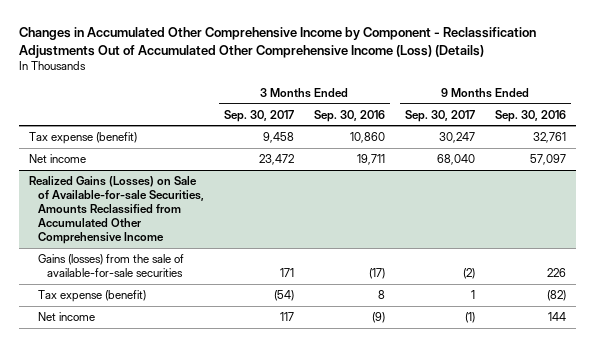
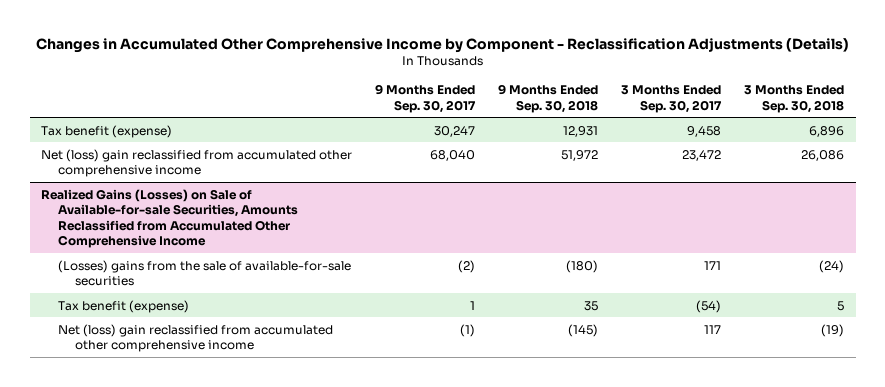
- Changes in Accumulated Other Comprehensive Income by Component - Reclassification Adjustments Out of Accumulated Other Comprehensive Income (Loss) (Details)
+ Changes in Accumulated Other Comprehensive Income by Component - Reclassification Adjustments (Details)
- | 3 Months Ended Sep. 30, 2017 | 3 Months Ended Sep. 30, 2016 | 9 Months Ended Sep. 30, 2017 | 9 Months Ended Sep. 30, 2016
+ | 9 Months Ended Sep. 30, 2017 | 9 Months Ended Sep. 30, 2018 | 3 Months Ended Sep. 30, 2017 | 3 Months Ended Sep. 30, 2018
- Tax expense (benefit) | 9,458 | 10,860 | 30,247 | 32,761
- Net income | 23,472 | 19,711 | 68,040 | 57,097
+ Tax benefit (expense) | 30,247 | 12,931 | 9,458 | 6,896
+ Net (loss) gain reclassified from accumulated other comprehensive income | 68,040 | 51,972 | 23,472 | 26,086
@ Realized Gains (Losses) on Sale of Available-for-sale Securities, Amounts Reclassified from Accumulated Other Comprehensive Income
- Gains (losses) from the sale of available-for-sale securities | 171 | (17) | (2) | 226
- Tax expense (benefit) | (54) | 8 | 1 | (82)
- Net income | 117 | (9) | (1) | 144
+ (Losses) gains from the sale of available-for-sale securities | (2) | (180) | 171 | (24)
+ Tax benefit (expense) | 1 | 35 | (54) | 5
+ Net (loss) gain reclassified from accumulated other comprehensive income | (1) | (145) | 117 | (19)

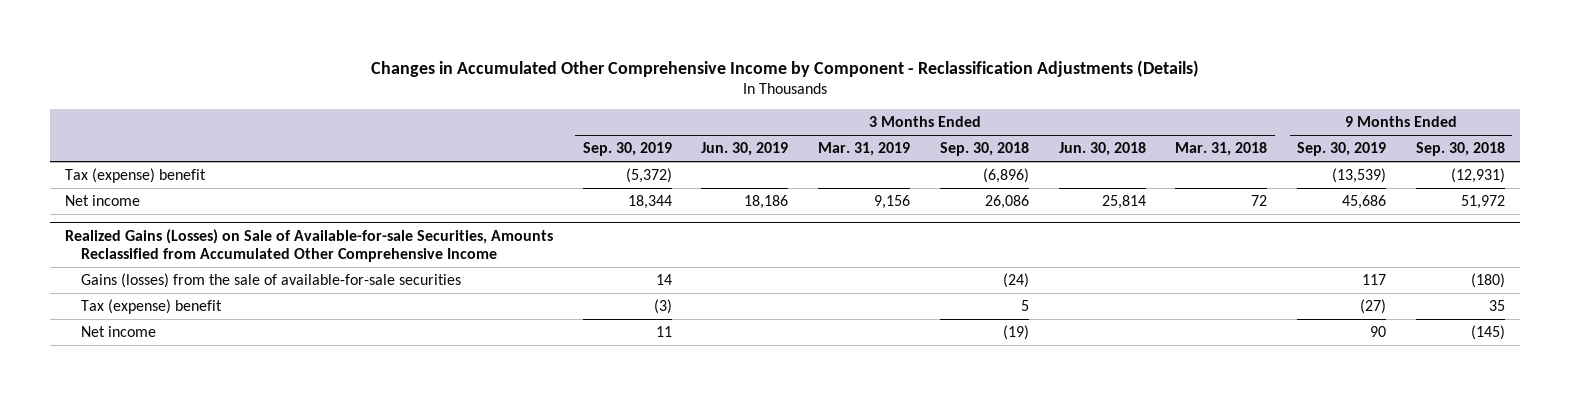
- | 9 Months Ended Sep. 30, 2017 | 9 Months Ended Sep. 30, 2018 | 3 Months Ended Sep. 30, 2017 | 3 Months Ended Sep. 30, 2018
+ | 3 Months Ended Sep. 30, 2019 | 3 Months Ended Jun. 30, 2019 | 3 Months Ended Mar. 31, 2019 | 3 Months Ended Sep. 30, 2018 | 3 Months Ended Jun. 30, 2018 | 3 Months Ended Mar. 31, 2018 | 9 Months Ended Sep. 30, 2019 | 9 Months Ended Sep. 30, 2018
- Tax benefit (expense) | 30,247 | 12,931 | 9,458 | 6,896
- Net (loss) gain reclassified from accumulated other comprehensive income | 68,040 | 51,972 | 23,472 | 26,086
+ Tax (expense) benefit | (5,372) | | | (6,896) | | | (13,539) | (12,931)
+ Net income | 18,344 | 18,186 | 9,156 | 26,086 | 25,814 | 72 | 45,686 | 51,972
@ Realized Gains (Losses) on Sale of Available-for-sale Securities, Amounts Reclassified from Accumulated Other Comprehensive Income
- (Losses) gains from the sale of available-for-sale securities | (2) | (180) | 171 | (24)
- Tax benefit (expense) | 1 | 35 | (54) | 5
- Net (loss) gain reclassified from accumulated other comprehensive income | (1) | (145) | 117 | (19)
+ Gains (losses) from the sale of available-for-sale securities | 14 | | | (24) | | | 117 | (180)
+ Tax (expense) benefit | (3) | | | 5 | | | (27) | 35
+ Net income | 11 | | | (19) | | | 90 | (145)

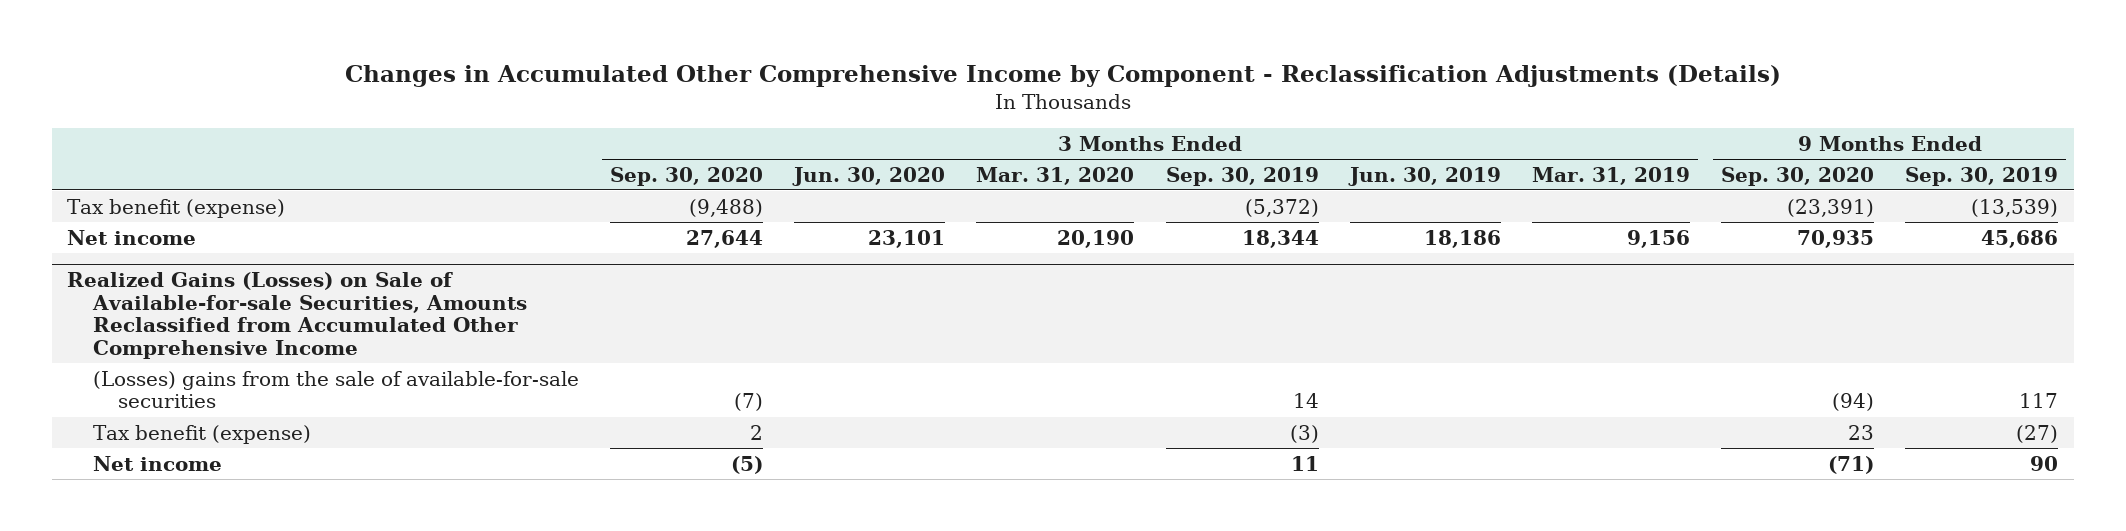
- | 3 Months Ended Sep. 30, 2019 | 3 Months Ended Jun. 30, 2019 | 3 Months Ended Mar. 31, 2019 | 3 Months Ended Sep. 30, 2018 | 3 Months Ended Jun. 30, 2018 | 3 Months Ended Mar. 31, 2018 | 9 Months Ended Sep. 30, 2019 | 9 Months Ended Sep. 30, 2018
+ | 3 Months Ended Sep. 30, 2020 | 3 Months Ended Jun. 30, 2020 | 3 Months Ended Mar. 31, 2020 | 3 Months Ended Sep. 30, 2019 | 3 Months Ended Jun. 30, 2019 | 3 Months Ended Mar. 31, 2019 | 9 Months Ended Sep. 30, 2020 | 9 Months Ended Sep. 30, 2019
- Tax (expense) benefit | (5,372) | | | (6,896) | | | (13,539) | (12,931)
+ Tax benefit (expense) | (9,488) | | | (5,372) | | | (23,391) | (13,539)
@ Realized Gains (Losses) on Sale of Available-for-sale Securities, Amounts Reclassified from Accumulated Other Comprehensive Income
- Gains (losses) from the sale of available-for-sale securities | 14 | | | (24) | | | 117 | (180)
- Tax (expense) benefit | (3) | | | 5 | | | (27) | 35
+ (Losses) gains from the sale of available-for-sale securities | (7) | | | 14 | | | (94) | 117
+ Tax benefit (expense) | 2 | | | (3) | | | 23 | (27)

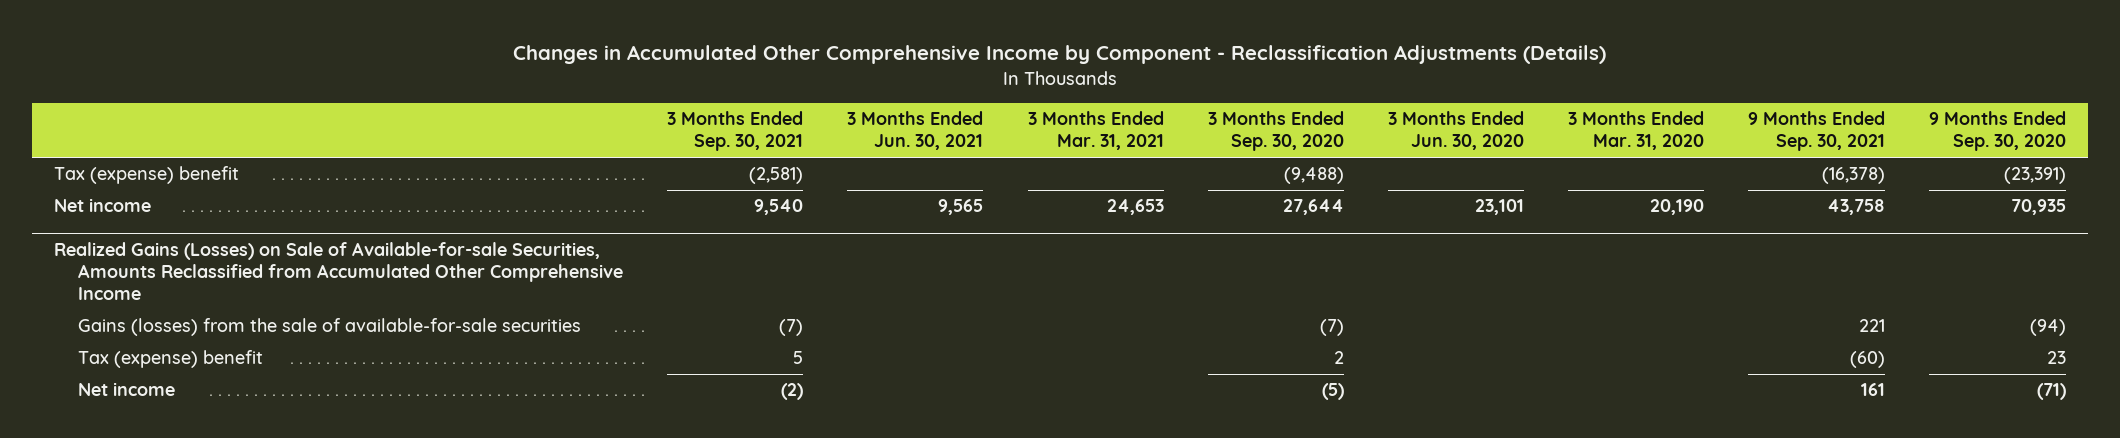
- | 3 Months Ended Sep. 30, 2020 | 3 Months Ended Jun. 30, 2020 | 3 Months Ended Mar. 31, 2020 | 3 Months Ended Sep. 30, 2019 | 3 Months Ended Jun. 30, 2019 | 3 Months Ended Mar. 31, 2019 | 9 Months Ended Sep. 30, 2020 | 9 Months Ended Sep. 30, 2019
+ | 3 Months Ended Sep. 30, 2021 | 3 Months Ended Jun. 30, 2021 | 3 Months Ended Mar. 31, 2021 | 3 Months Ended Sep. 30, 2020 | 3 Months Ended Jun. 30, 2020 | 3 Months Ended Mar. 31, 2020 | 9 Months Ended Sep. 30, 2021 | 9 Months Ended Sep. 30, 2020
- Tax benefit (expense) | (9,488) | | | (5,372) | | | (23,391) | (13,539)
+ Tax (expense) benefit | (2,581) | | | (9,488) | | | (16,378) | (23,391)
@ Realized Gains (Losses) on Sale of Available-for-sale Securities, Amounts Reclassified from Accumulated Other Comprehensive Income
- (Losses) gains from the sale of available-for-sale securities | (7) | | | 14 | | | (94) | 117
- Tax benefit (expense) | 2 | | | (3) | | | 23 | (27)
+ Gains (losses) from the sale of available-for-sale securities | (7) | | | (7) | | | 221 | (94)
+ Tax (expense) benefit | 5 | | | 2 | | | (60) | 23

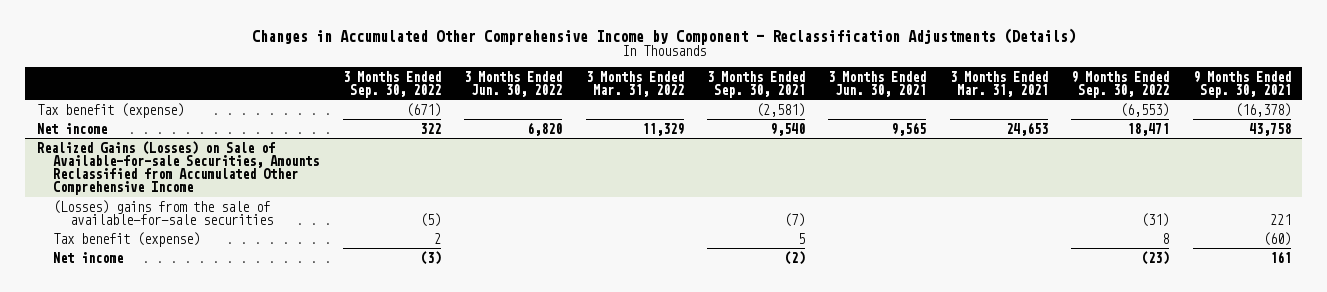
- | 3 Months Ended Sep. 30, 2021 | 3 Months Ended Jun. 30, 2021 | 3 Months Ended Mar. 31, 2021 | 3 Months Ended Sep. 30, 2020 | 3 Months Ended Jun. 30, 2020 | 3 Months Ended Mar. 31, 2020 | 9 Months Ended Sep. 30, 2021 | 9 Months Ended Sep. 30, 2020
+ | 3 Months Ended Sep. 30, 2022 | 3 Months Ended Jun. 30, 2022 | 3 Months Ended Mar. 31, 2022 | 3 Months Ended Sep. 30, 2021 | 3 Months Ended Jun. 30, 2021 | 3 Months Ended Mar. 31, 2021 | 9 Months Ended Sep. 30, 2022 | 9 Months Ended Sep. 30, 2021
- Tax (expense) benefit | (2,581) | | | (9,488) | | | (16,378) | (23,391)
+ Tax benefit (expense) | (671) | | | (2,581) | | | (6,553) | (16,378)
@ Realized Gains (Losses) on Sale of Available-for-sale Securities, Amounts Reclassified from Accumulated Other Comprehensive Income
- Gains (losses) from the sale of available-for-sale securities | (7) | | | (7) | | | 221 | (94)
- Tax (expense) benefit | 5 | | | 2 | | | (60) | 23
+ (Losses) gains from the sale of available-for-sale securities | (5) | | | (7) | | | (31) | 221
+ Tax benefit (expense) | 2 | | | 5 | | | 8 | (60)

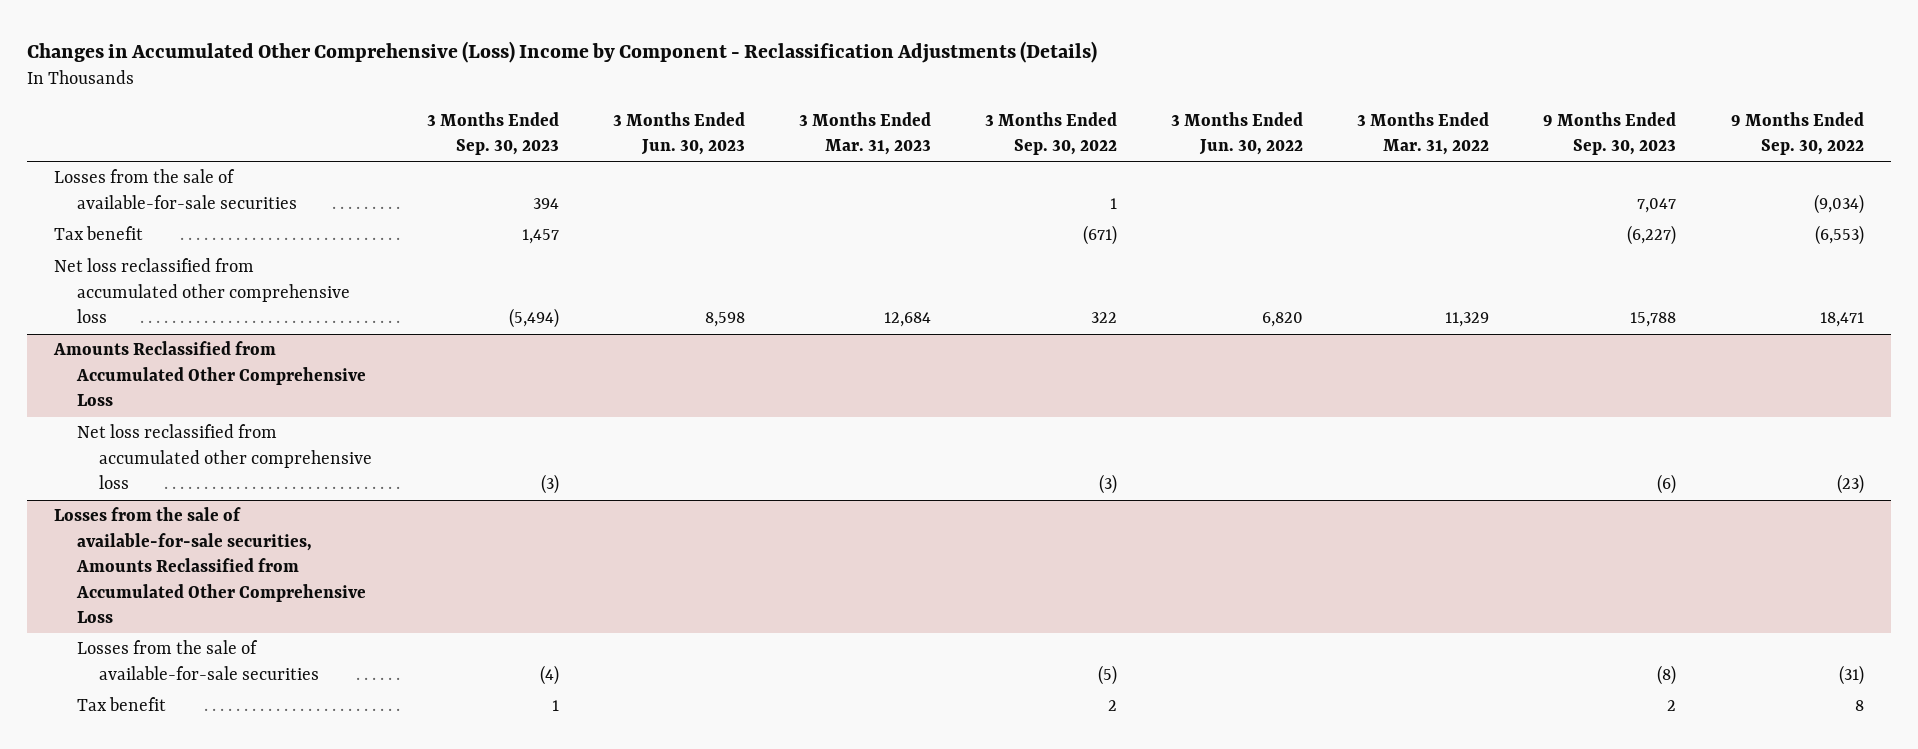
- Changes in Accumulated Other Comprehensive Income by Component - Reclassification Adjustments (Details)
+ Changes in Accumulated Other Comprehensive (Loss) Income by Component - Reclassification Adjustments (Details)
- | 3 Months Ended Sep. 30, 2022 | 3 Months Ended Jun. 30, 2022 | 3 Months Ended Mar. 31, 2022 | 3 Months Ended Sep. 30, 2021 | 3 Months Ended Jun. 30, 2021 | 3 Months Ended Mar. 31, 2021 | 9 Months Ended Sep. 30, 2022 | 9 Months Ended Sep. 30, 2021
+ | 3 Months Ended Sep. 30, 2023 | 3 Months Ended Jun. 30, 2023 | 3 Months Ended Mar. 31, 2023 | 3 Months Ended Sep. 30, 2022 | 3 Months Ended Jun. 30, 2022 | 3 Months Ended Mar. 31, 2022 | 9 Months Ended Sep. 30, 2023 | 9 Months Ended Sep. 30, 2022
- Tax benefit (expense) | (671) | | | (2,581) | | | (6,553) | (16,378)
- Net income | 322 | 6,820 | 11,329 | 9,540 | 9,565 | 24,653 | 18,471 | 43,758
- Realized Gains (Losses) on Sale of Available-for-sale Securities, Amounts Reclassified from Accumulated Other Comprehensive Income
- (Losses) gains from the sale of available-for-sale securities | (5) | | | (7) | | | (31) | 221
- Tax benefit (expense) | 2 | | | 5 | | | 8 | (60)
- Net income | (3) | | | (2) | | | (23) | 161
+ Losses from the sale of available-for-sale securities | 394 | | | 1 | | | 7,047 | (9,034)
+ Tax benefit | 1,457 | | | (671) | | | (6,227) | (6,553)
+ Net loss reclassified from accumulated other comprehensive loss | (5,494) | 8,598 | 12,684 | 322 | 6,820 | 11,329 | 15,788 | 18,471
+ Amounts Reclassified from Accumulated Other Comprehensive Loss
+ Net loss reclassified from accumulated other comprehensive loss | (3) | | | (3) | | | (6) | (23)
+ Losses from the sale of available-for-sale securities, Amounts Reclassified from Accumulated Other Comprehensive Loss
+ Losses from the sale of available-for-sale securities | (4) | | | (5) | | | (8) | (31)
+ Tax benefit | 1 | | | 2 | | | 2 | 8

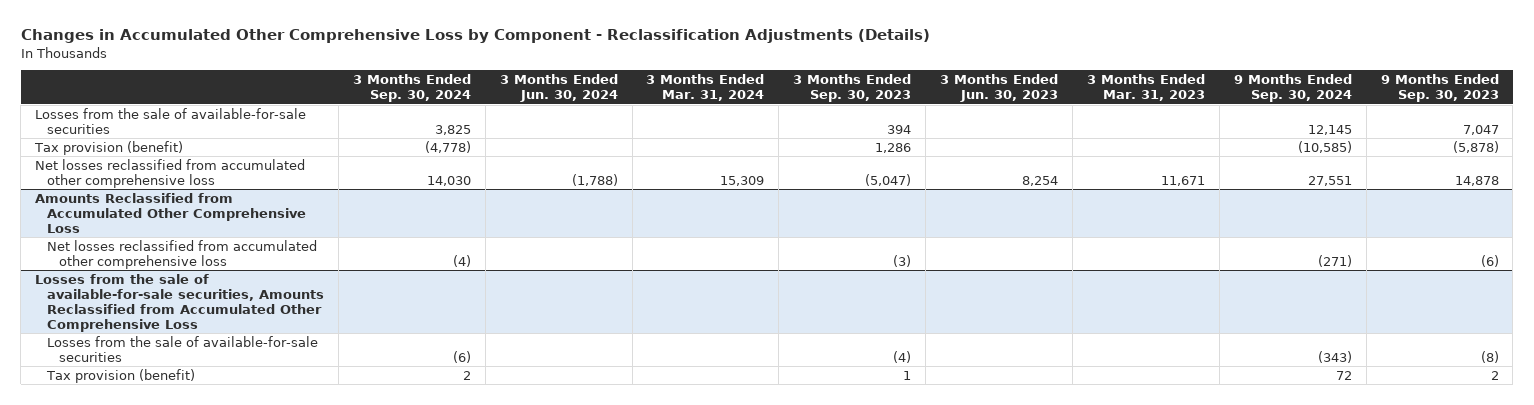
- Changes in Accumulated Other Comprehensive (Loss) Income by Component - Reclassification Adjustments (Details)
+ Changes in Accumulated Other Comprehensive Loss by Component - Reclassification Adjustments (Details)
- | 3 Months Ended Sep. 30, 2023 | 3 Months Ended Jun. 30, 2023 | 3 Months Ended Mar. 31, 2023 | 3 Months Ended Sep. 30, 2022 | 3 Months Ended Jun. 30, 2022 | 3 Months Ended Mar. 31, 2022 | 9 Months Ended Sep. 30, 2023 | 9 Months Ended Sep. 30, 2022
+ | 3 Months Ended Sep. 30, 2024 | 3 Months Ended Jun. 30, 2024 | 3 Months Ended Mar. 31, 2024 | 3 Months Ended Sep. 30, 2023 | 3 Months Ended Jun. 30, 2023 | 3 Months Ended Mar. 31, 2023 | 9 Months Ended Sep. 30, 2024 | 9 Months Ended Sep. 30, 2023
- Tax benefit | 1,457 | | | (671) | | | (6,227) | (6,553)
- Net loss reclassified from accumulated other comprehensive loss | (5,494) | 8,598 | 12,684 | 322 | 6,820 | 11,329 | 15,788 | 18,471
+ Tax provision (benefit) | (4,778) | | | 1,286 | | | (10,585) | (5,878)
+ Net losses reclassified from accumulated other comprehensive loss | 14,030 | (1,788) | 15,309 | (5,047) | 8,254 | 11,671 | 27,551 | 14,878
@ Amounts Reclassified from Accumulated Other Comprehensive Loss
- Net loss reclassified from accumulated other comprehensive loss | (3) | | | (3) | | | (6) | (23)
+ Net losses reclassified from accumulated other comprehensive loss | (4) | | | (3) | | | (271) | (6)
@ Losses from the sale of available-for-sale securities, Amounts Reclassified from Accumulated Other Comprehensive Loss
- Tax benefit | 1 | | | 2 | | | 2 | 8
+ Tax provision (benefit) | 2 | | | 1 | | | 72 | 2

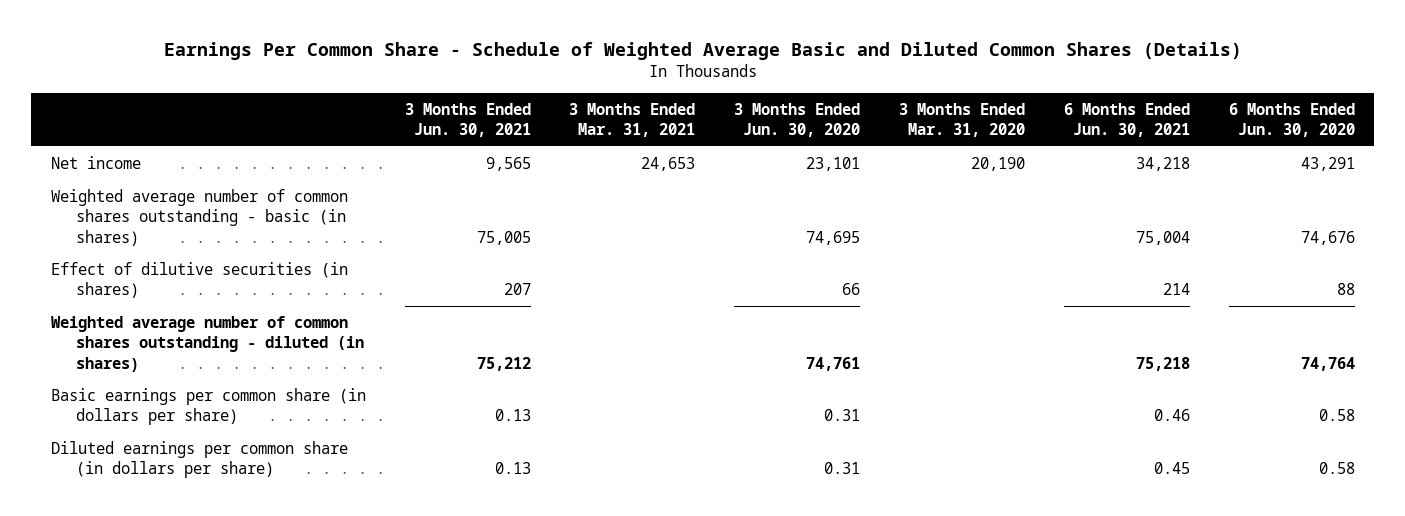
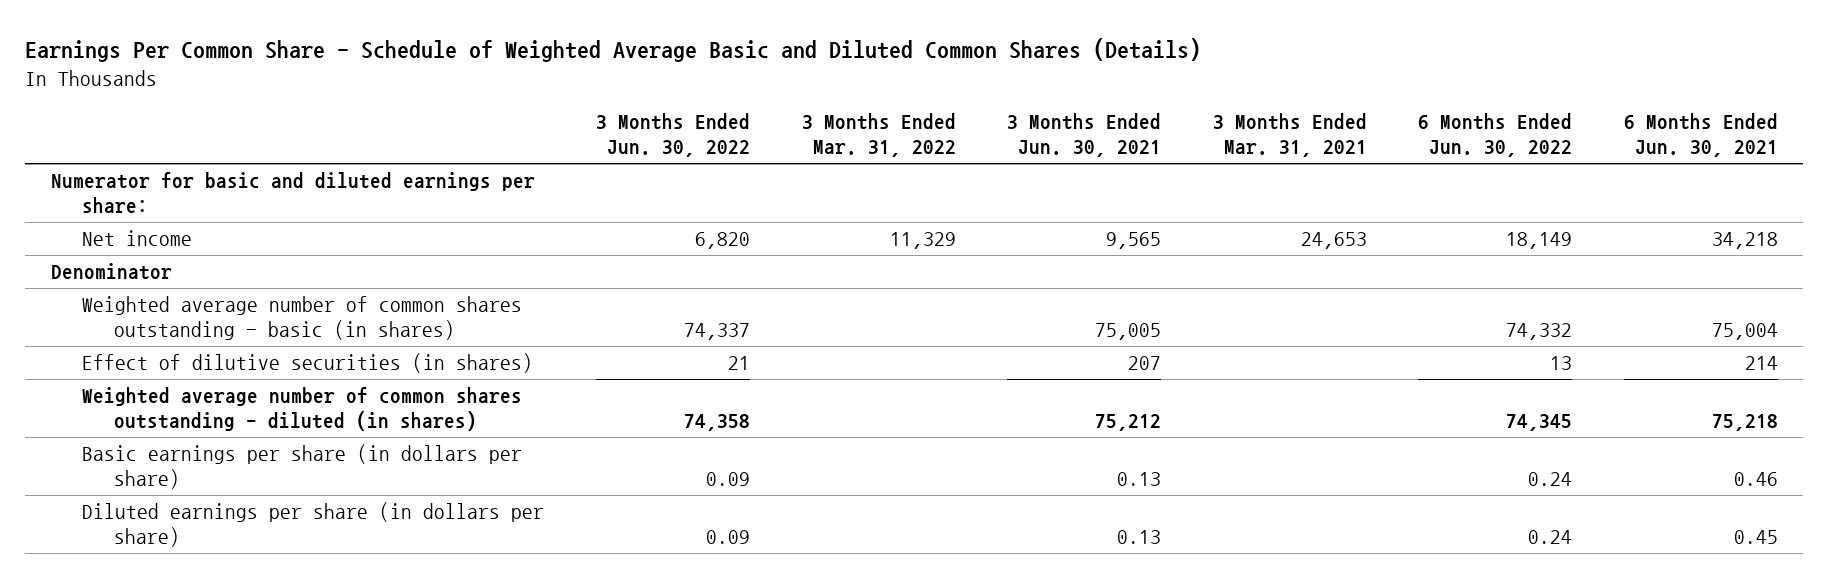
- | 3 Months Ended Jun. 30, 2021 | 3 Months Ended Mar. 31, 2021 | 3 Months Ended Jun. 30, 2020 | 3 Months Ended Mar. 31, 2020 | 6 Months Ended Jun. 30, 2021 | 6 Months Ended Jun. 30, 2020
+ | 3 Months Ended Jun. 30, 2022 | 3 Months Ended Mar. 31, 2022 | 3 Months Ended Jun. 30, 2021 | 3 Months Ended Mar. 31, 2021 | 6 Months Ended Jun. 30, 2022 | 6 Months Ended Jun. 30, 2021
+ Numerator for basic and diluted earnings per share:
+ Denominator
- Basic earnings per common share (in dollars per share) | 0.13 | | 0.31 | | 0.46 | 0.58
- Diluted earnings per common share (in dollars per share) | 0.13 | | 0.31 | | 0.45 | 0.58
+ Basic earnings per share (in dollars per share) | 0.09 | | 0.13 | | 0.24 | 0.46
+ Diluted earnings per share (in dollars per share) | 0.09 | | 0.13 | | 0.24 | 0.45

